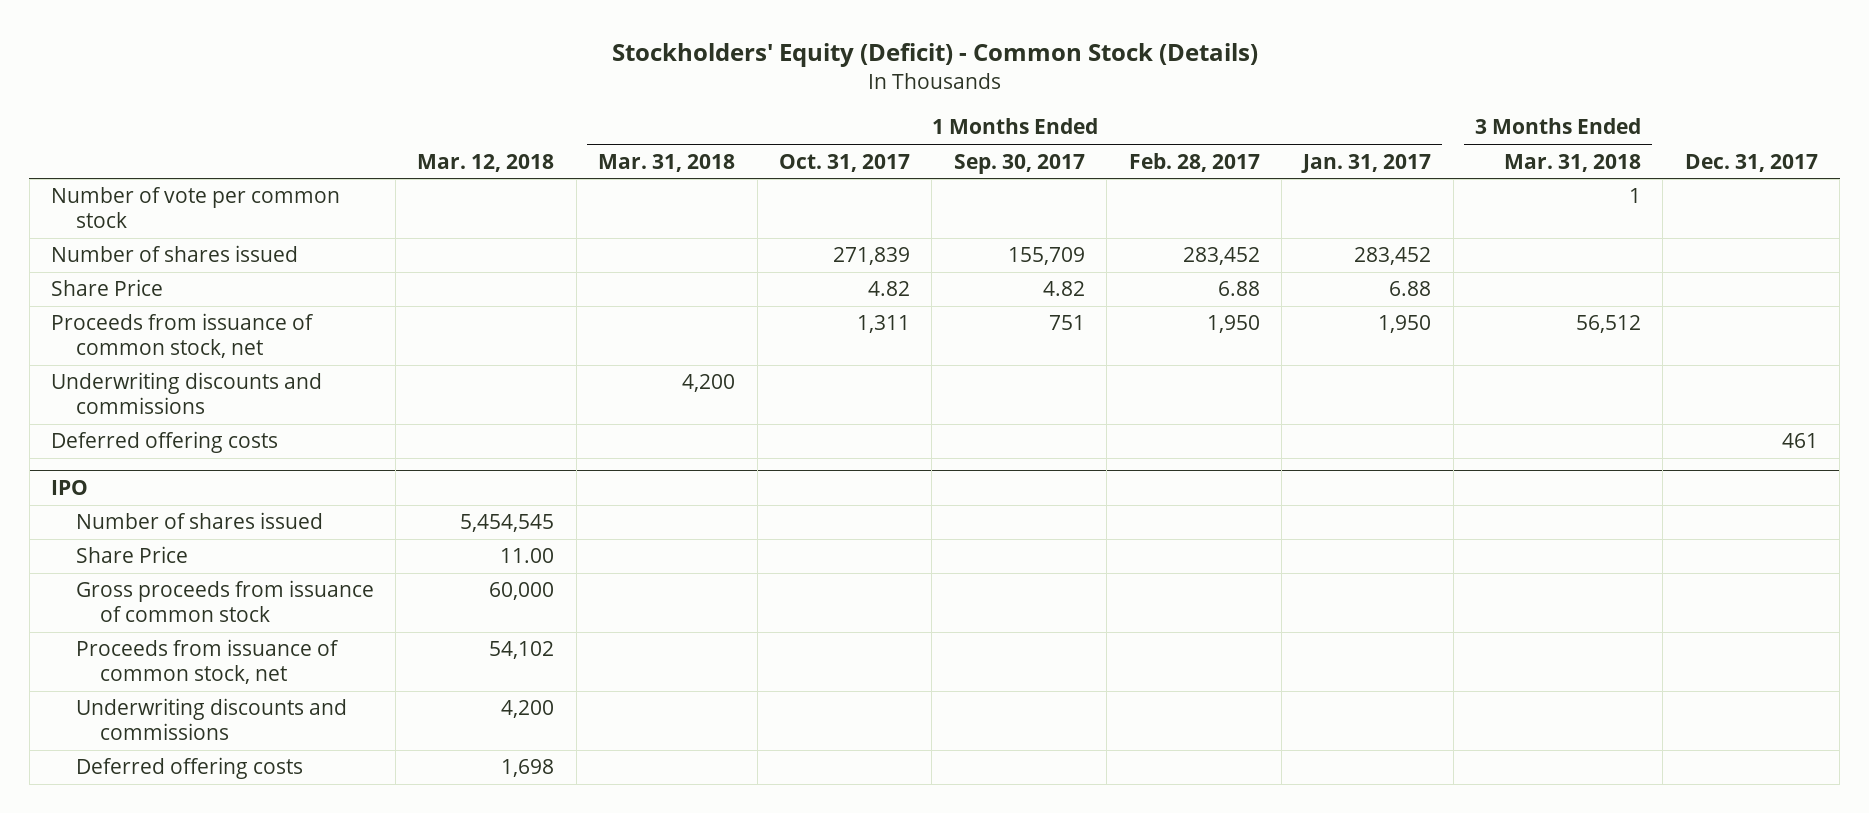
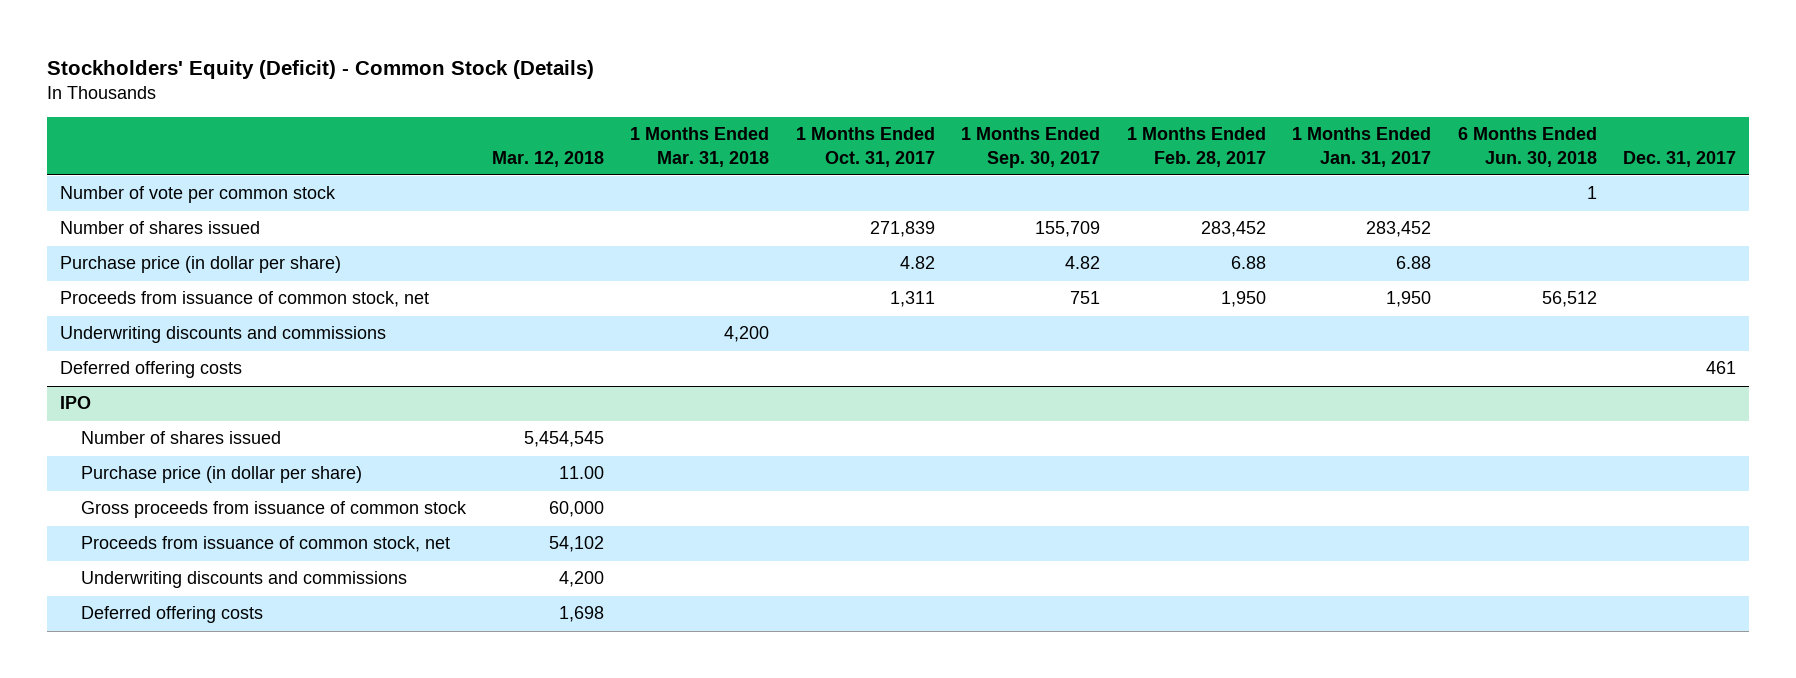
- | Mar. 12, 2018 | 1 Months Ended Mar. 31, 2018 | 1 Months Ended Oct. 31, 2017 | 1 Months Ended Sep. 30, 2017 | 1 Months Ended Feb. 28, 2017 | 1 Months Ended Jan. 31, 2017 | 3 Months Ended Mar. 31, 2018 | Dec. 31, 2017
+ | Mar. 12, 2018 | 1 Months Ended Mar. 31, 2018 | 1 Months Ended Oct. 31, 2017 | 1 Months Ended Sep. 30, 2017 | 1 Months Ended Feb. 28, 2017 | 1 Months Ended Jan. 31, 2017 | 6 Months Ended Jun. 30, 2018 | Dec. 31, 2017
- Share Price | | | 4.82 | 4.82 | 6.88 | 6.88 | |
+ Purchase price (in dollar per share) | | | 4.82 | 4.82 | 6.88 | 6.88 | |
@ IPO
- Share Price | 11.00 | | | | | | |
+ Purchase price (in dollar per share) | 11.00 | | | | | | |

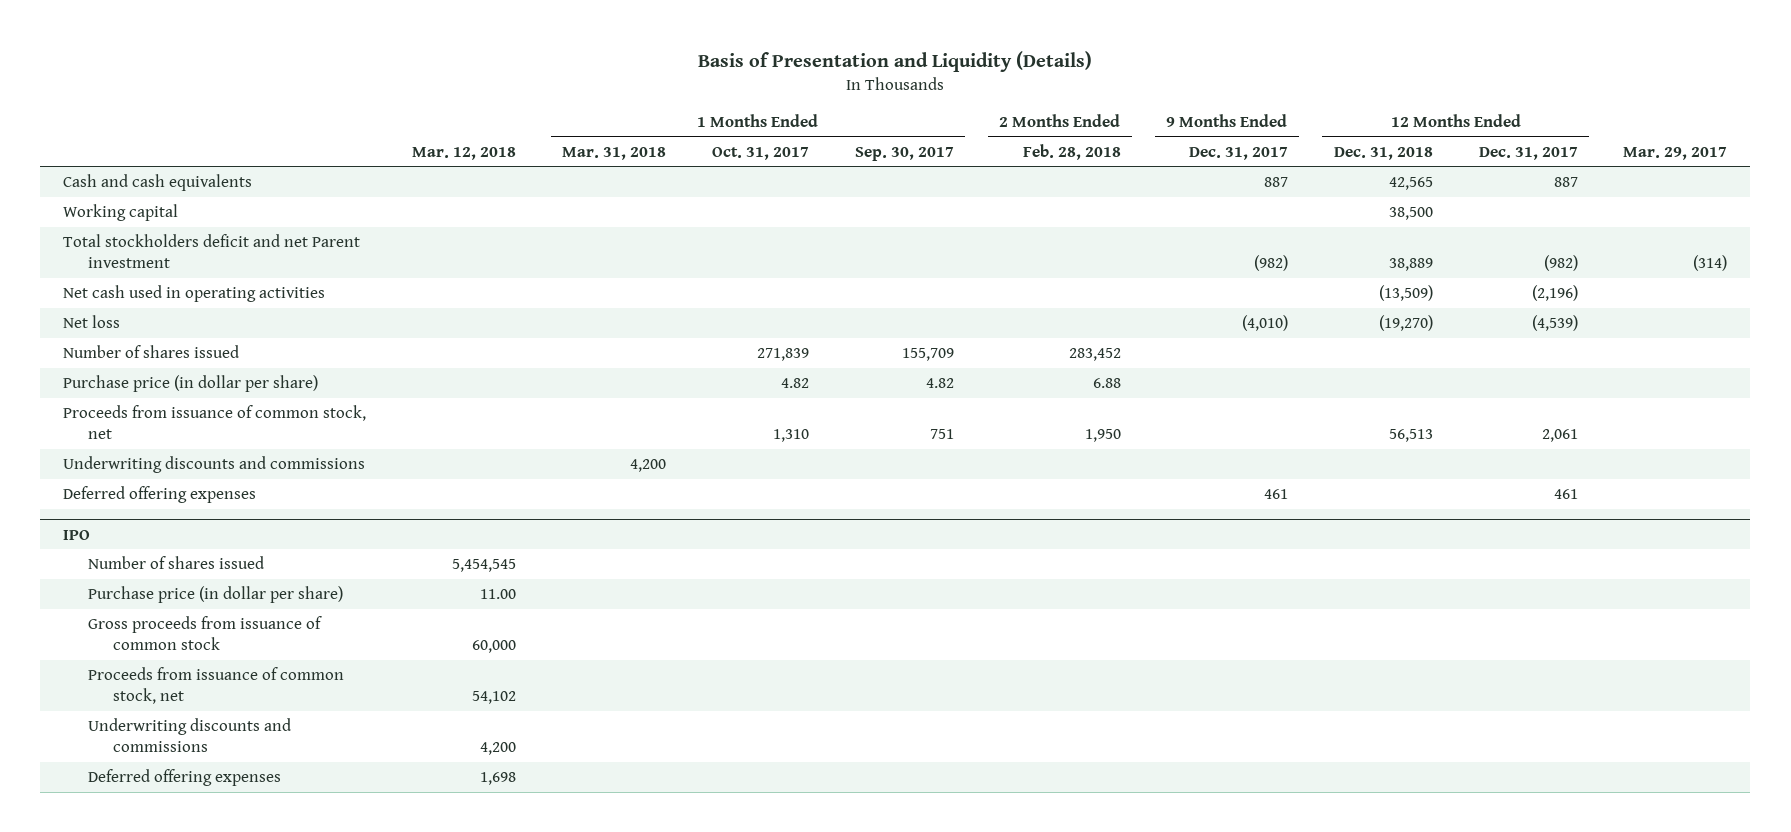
- Stockholders' Equity (Deficit) - Common Stock (Details)
+ Basis of Presentation and Liquidity (Details)
- | Mar. 12, 2018 | 1 Months Ended Mar. 31, 2018 | 1 Months Ended Oct. 31, 2017 | 1 Months Ended Sep. 30, 2017 | 1 Months Ended Feb. 28, 2017 | 1 Months Ended Jan. 31, 2017 | 6 Months Ended Jun. 30, 2018 | Dec. 31, 2017
+ | Mar. 12, 2018 | 1 Months Ended Mar. 31, 2018 | 1 Months Ended Oct. 31, 2017 | 1 Months Ended Sep. 30, 2017 | 2 Months Ended Feb. 28, 2018 | 9 Months Ended Dec. 31, 2017 | 12 Months Ended Dec. 31, 2018 | 12 Months Ended Dec. 31, 2017 | Mar. 29, 2017
- Number of vote per common stock | | | | | | | 1 |
+ Cash and cash equivalents | | | | | | 887 | 42,565 | 887 |
+ Working capital | | | | | | | 38,500 | |
+ Total stockholders deficit and net Parent investment | | | | | | (982) | 38,889 | (982) | (314)
+ Net cash used in operating activities | | | | | | | (13,509) | (2,196) |
+ Net loss | | | | | | (4,010) | (19,270) | (4,539) |
- Proceeds from issuance of common stock, net | | | 1,311 | 751 | 1,950 | 1,950 | 56,512 |
+ Proceeds from issuance of common stock, net | | | 1,310 | 751 | 1,950 | | 56,513 | 2,061 |
- Deferred offering costs | | | | | | | | 461
+ Deferred offering expenses | | | | | | 461 | | 461 |
@ IPO
- Deferred offering costs | 1,698 | | | | | | |
+ Deferred offering expenses | 1,698 | | | | | | | |

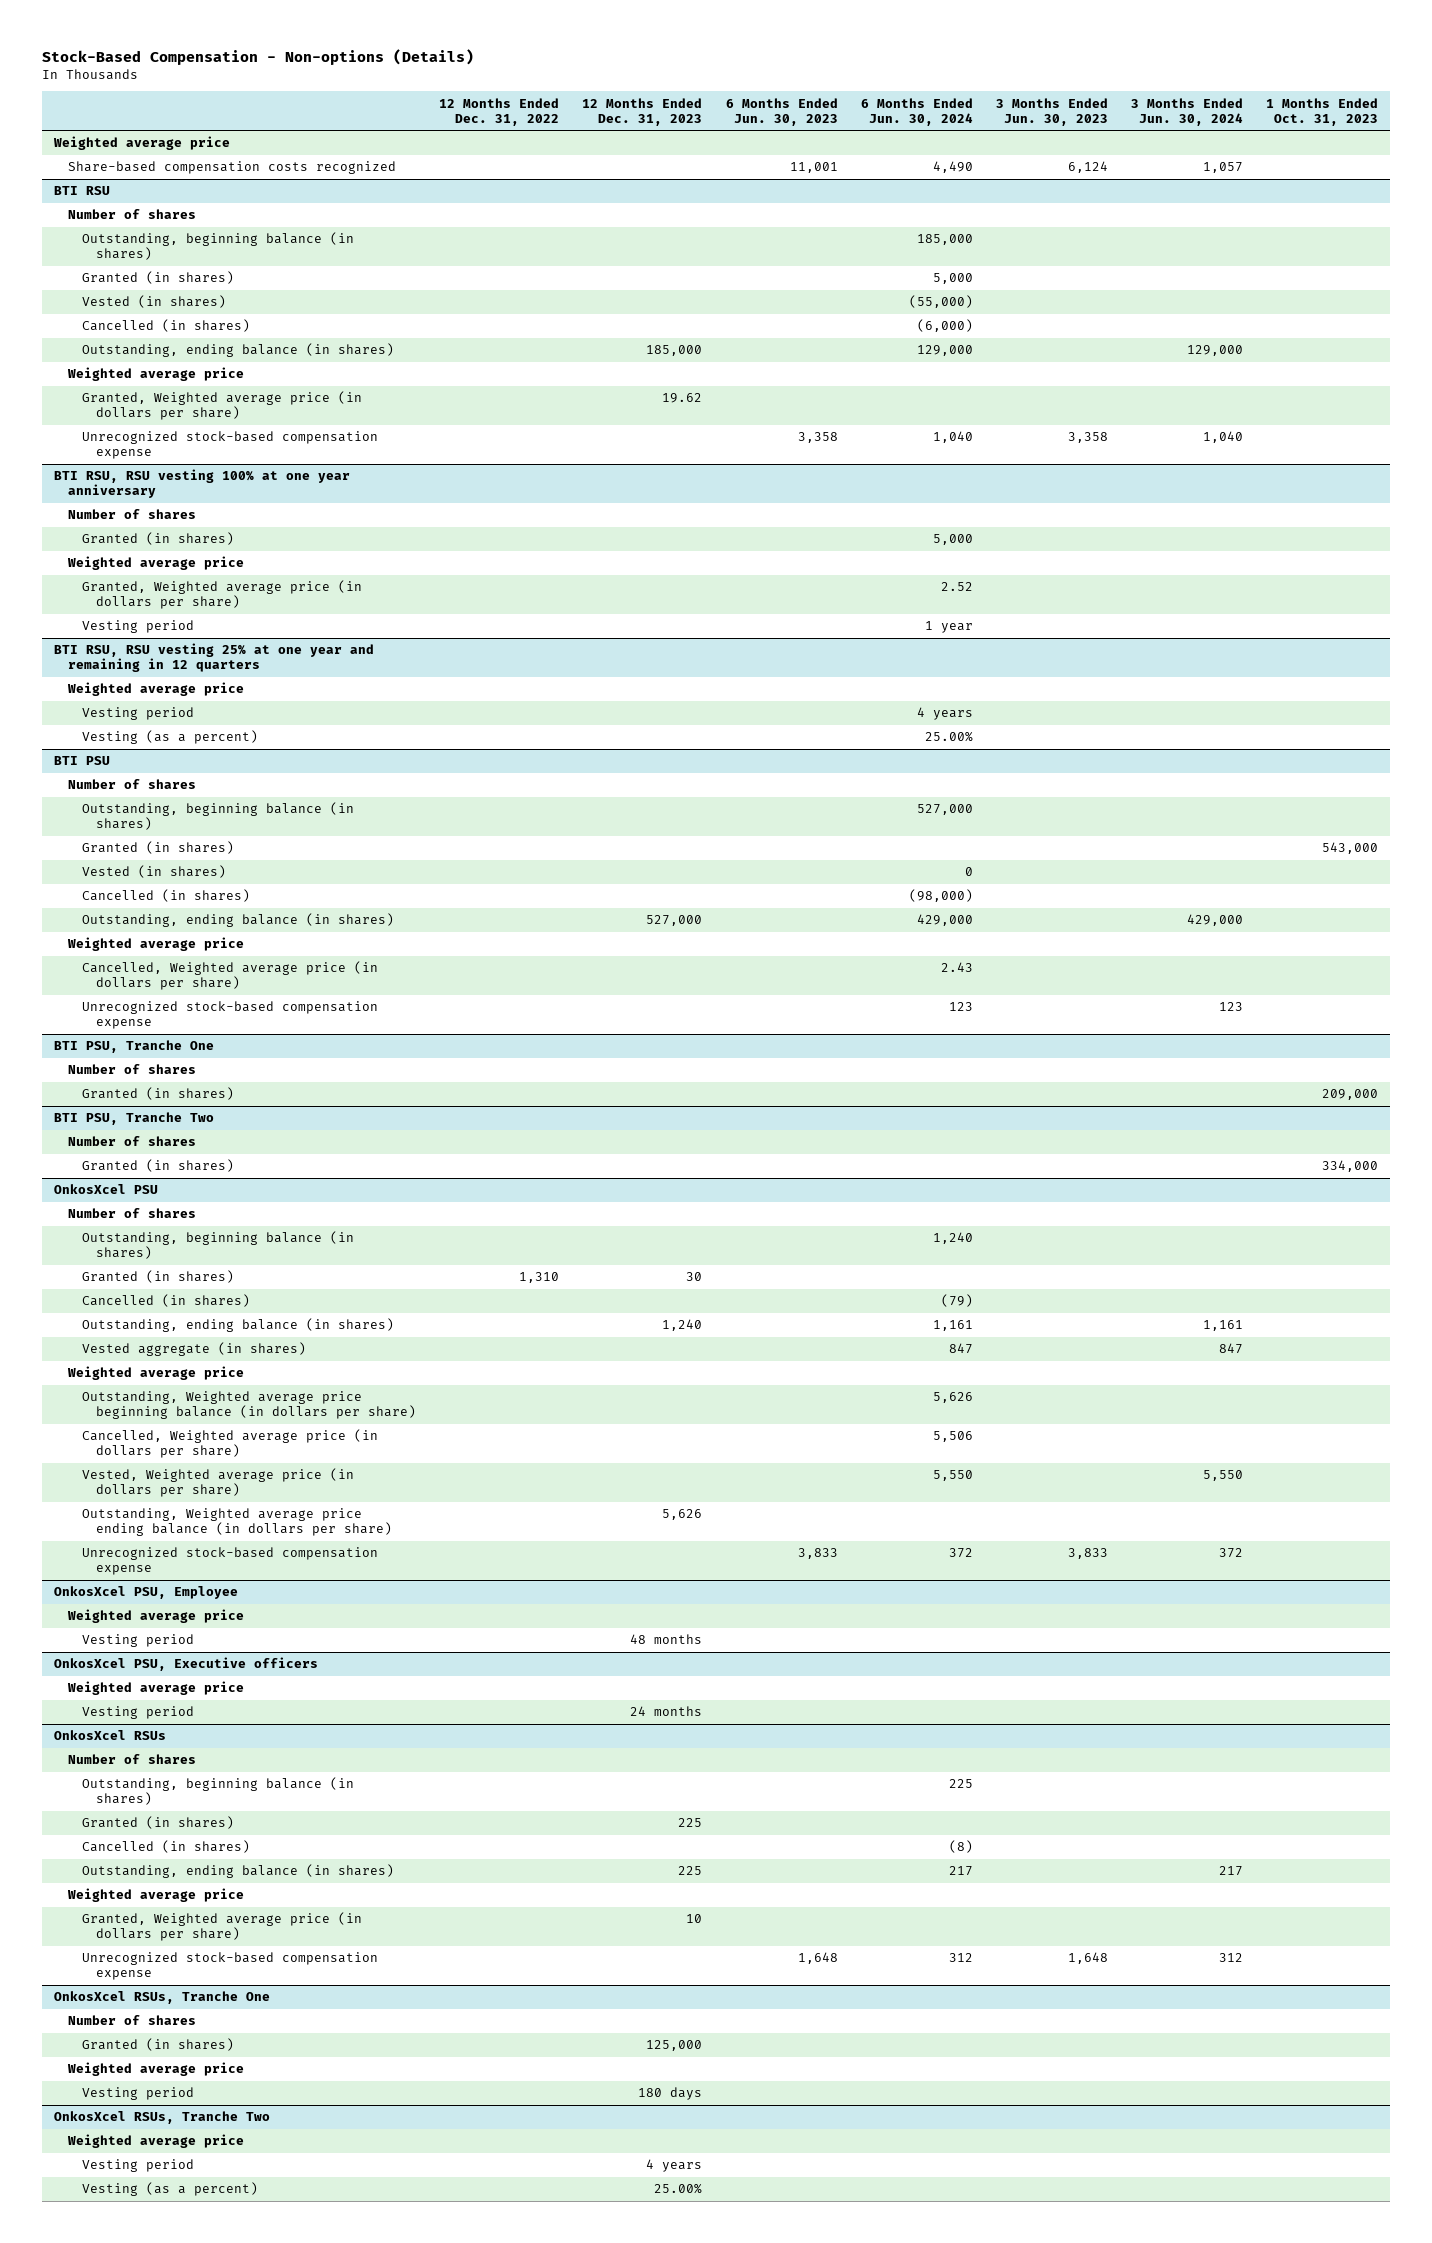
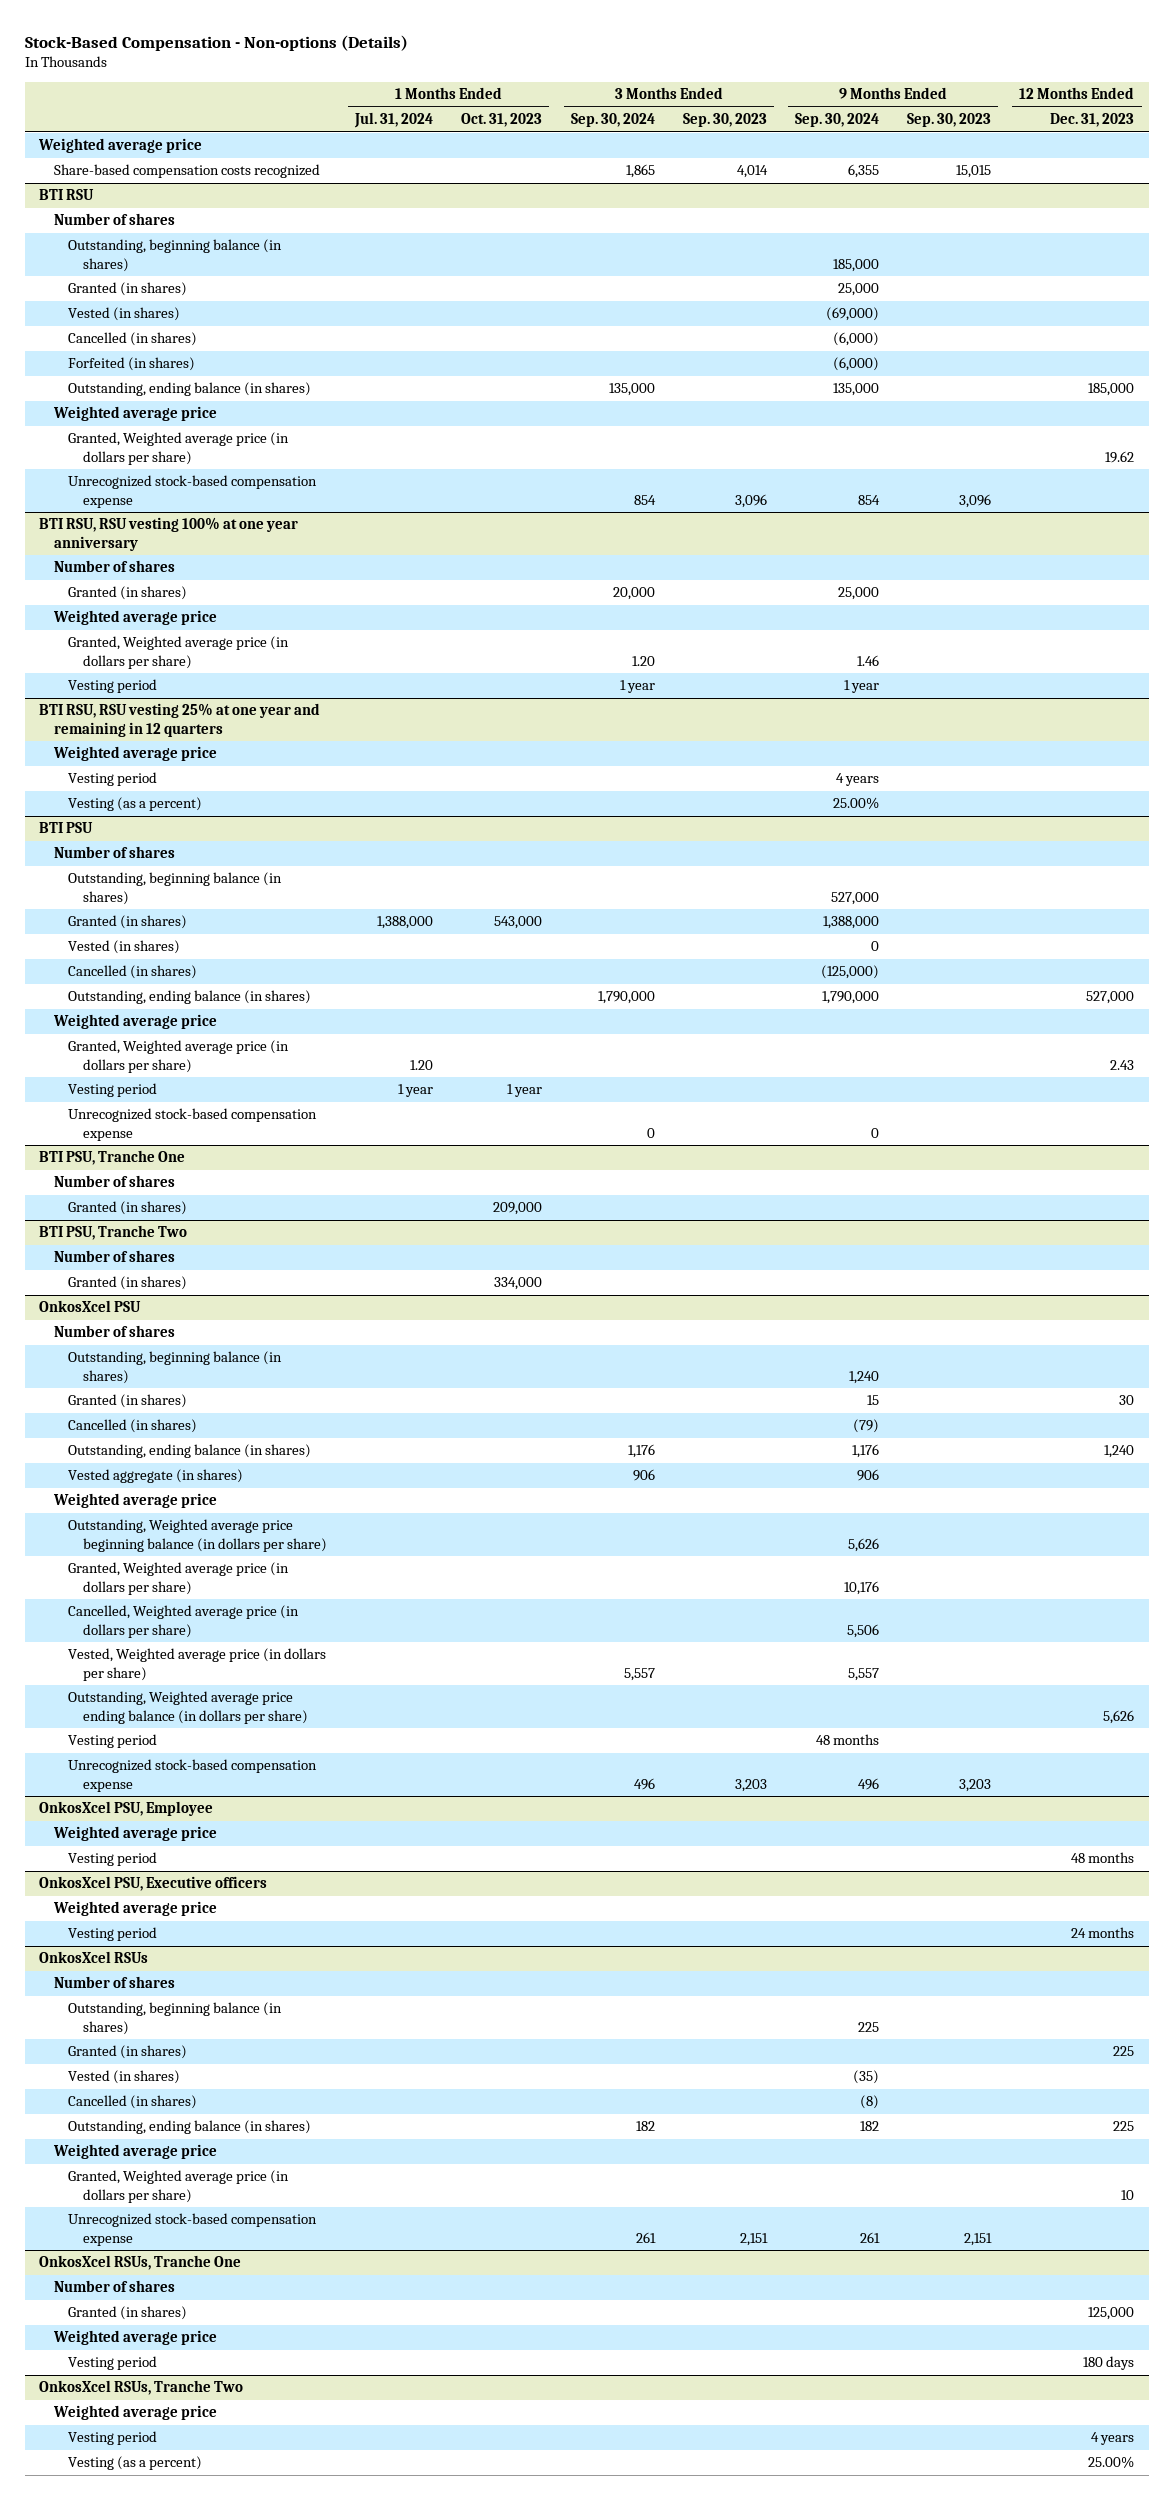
- | 12 Months Ended Dec. 31, 2022 | 12 Months Ended Dec. 31, 2023 | 6 Months Ended Jun. 30, 2023 | 6 Months Ended Jun. 30, 2024 | 3 Months Ended Jun. 30, 2023 | 3 Months Ended Jun. 30, 2024 | 1 Months Ended Oct. 31, 2023
+ | 1 Months Ended Jul. 31, 2024 | 1 Months Ended Oct. 31, 2023 | 3 Months Ended Sep. 30, 2024 | 3 Months Ended Sep. 30, 2023 | 9 Months Ended Sep. 30, 2024 | 9 Months Ended Sep. 30, 2023 | 12 Months Ended Dec. 31, 2023
@ BTI RSU
+ Forfeited (in shares) | | | | | (6,000) | |
@ BTI PSU
- Cancelled, Weighted average price (in dollars per share) | | | | 2.43 | | |
+ Granted, Weighted average price (in dollars per share) | 1.20 | | | | | | 2.43
+ Vesting period | 1 year | 1 year | | | | |
@ OnkosXcel PSU
+ Granted, Weighted average price (in dollars per share) | | | | | 10,176 | |
+ Vesting period | | | | | 48 months | |
@ OnkosXcel RSUs
+ Vested (in shares) | | | | | (35) | |

